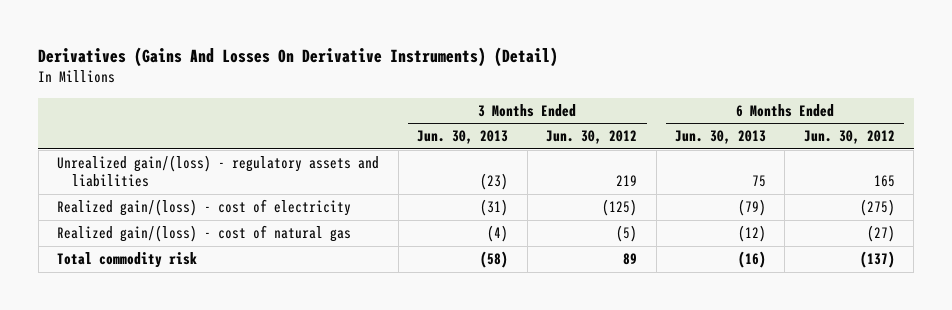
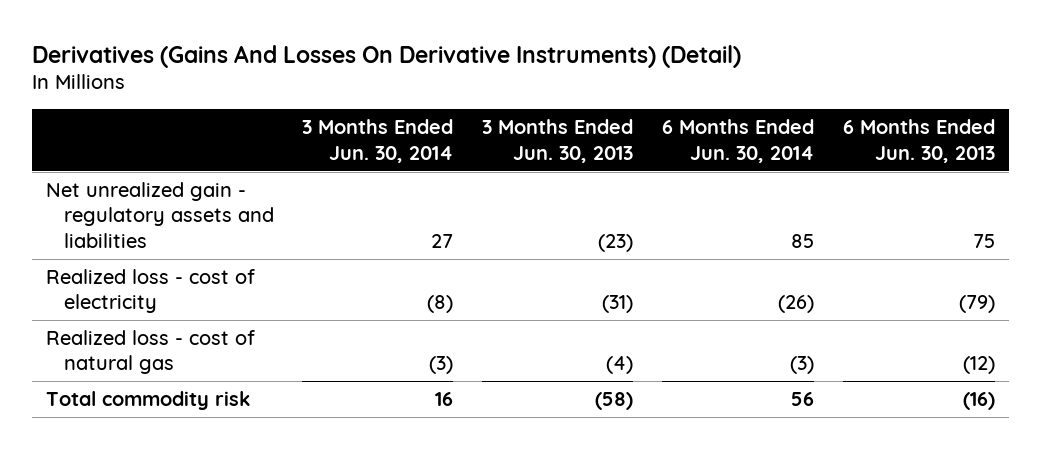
- | 3 Months Ended Jun. 30, 2013 | 3 Months Ended Jun. 30, 2012 | 6 Months Ended Jun. 30, 2013 | 6 Months Ended Jun. 30, 2012
+ | 3 Months Ended Jun. 30, 2014 | 3 Months Ended Jun. 30, 2013 | 6 Months Ended Jun. 30, 2014 | 6 Months Ended Jun. 30, 2013
- Unrealized gain/(loss) - regulatory assets and liabilities | (23) | 219 | 75 | 165
- Realized gain/(loss) - cost of electricity | (31) | (125) | (79) | (275)
- Realized gain/(loss) - cost of natural gas | (4) | (5) | (12) | (27)
+ Net unrealized gain - regulatory assets and liabilities | 27 | (23) | 85 | 75
+ Realized loss - cost of electricity | (8) | (31) | (26) | (79)
+ Realized loss - cost of natural gas | (3) | (4) | (3) | (12)

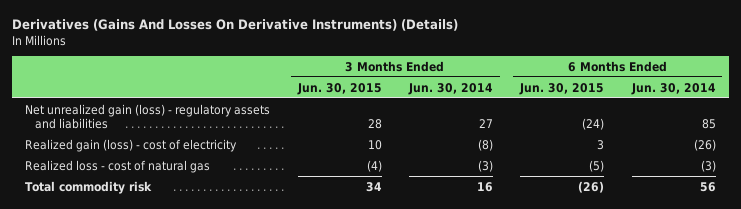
- Derivatives (Gains And Losses On Derivative Instruments) (Detail)
+ Derivatives (Gains And Losses On Derivative Instruments) (Details)
- | 3 Months Ended Jun. 30, 2014 | 3 Months Ended Jun. 30, 2013 | 6 Months Ended Jun. 30, 2014 | 6 Months Ended Jun. 30, 2013
+ | 3 Months Ended Jun. 30, 2015 | 3 Months Ended Jun. 30, 2014 | 6 Months Ended Jun. 30, 2015 | 6 Months Ended Jun. 30, 2014
- Net unrealized gain - regulatory assets and liabilities | 27 | (23) | 85 | 75
- Realized loss - cost of electricity | (8) | (31) | (26) | (79)
+ Net unrealized gain (loss) - regulatory assets and liabilities | 28 | 27 | (24) | 85
+ Realized gain (loss) - cost of electricity | 10 | (8) | 3 | (26)

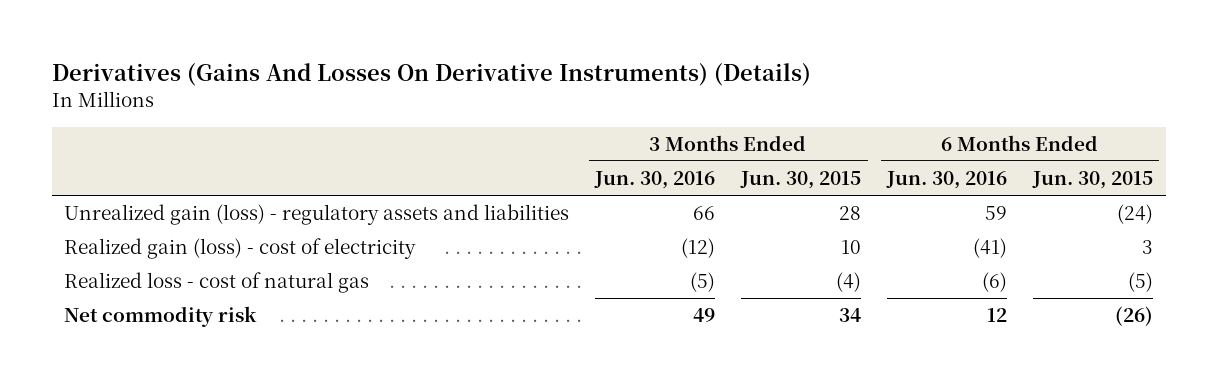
- | 3 Months Ended Jun. 30, 2015 | 3 Months Ended Jun. 30, 2014 | 6 Months Ended Jun. 30, 2015 | 6 Months Ended Jun. 30, 2014
+ | 3 Months Ended Jun. 30, 2016 | 3 Months Ended Jun. 30, 2015 | 6 Months Ended Jun. 30, 2016 | 6 Months Ended Jun. 30, 2015
- Net unrealized gain (loss) - regulatory assets and liabilities | 28 | 27 | (24) | 85
+ Unrealized gain (loss) - regulatory assets and liabilities | 66 | 28 | 59 | (24)
- Total commodity risk | 34 | 16 | (26) | 56
+ Net commodity risk | 49 | 34 | 12 | (26)

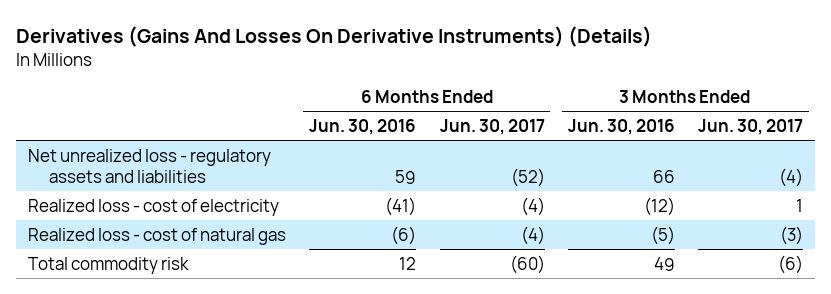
- | 3 Months Ended Jun. 30, 2016 | 3 Months Ended Jun. 30, 2015 | 6 Months Ended Jun. 30, 2016 | 6 Months Ended Jun. 30, 2015
+ | 6 Months Ended Jun. 30, 2016 | 6 Months Ended Jun. 30, 2017 | 3 Months Ended Jun. 30, 2016 | 3 Months Ended Jun. 30, 2017
- Unrealized gain (loss) - regulatory assets and liabilities | 66 | 28 | 59 | (24)
- Realized gain (loss) - cost of electricity | (12) | 10 | (41) | 3
+ Net unrealized loss - regulatory assets and liabilities | 59 | (52) | 66 | (4)
+ Realized loss - cost of electricity | (41) | (4) | (12) | 1
- Net commodity risk | 49 | 34 | 12 | (26)
+ Total commodity risk | 12 | (60) | 49 | (6)

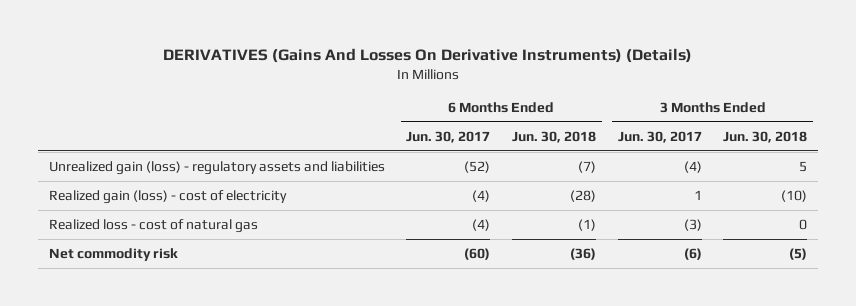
- Derivatives (Gains And Losses On Derivative Instruments) (Details)
+ DERIVATIVES (Gains And Losses On Derivative Instruments) (Details)
- | 6 Months Ended Jun. 30, 2016 | 6 Months Ended Jun. 30, 2017 | 3 Months Ended Jun. 30, 2016 | 3 Months Ended Jun. 30, 2017
+ | 6 Months Ended Jun. 30, 2017 | 6 Months Ended Jun. 30, 2018 | 3 Months Ended Jun. 30, 2017 | 3 Months Ended Jun. 30, 2018
- Net unrealized loss - regulatory assets and liabilities | 59 | (52) | 66 | (4)
- Realized loss - cost of electricity | (41) | (4) | (12) | 1
+ Unrealized gain (loss) - regulatory assets and liabilities | (52) | (7) | (4) | 5
+ Realized gain (loss) - cost of electricity | (4) | (28) | 1 | (10)
- Total commodity risk | 12 | (60) | 49 | (6)
+ Net commodity risk | (60) | (36) | (6) | (5)

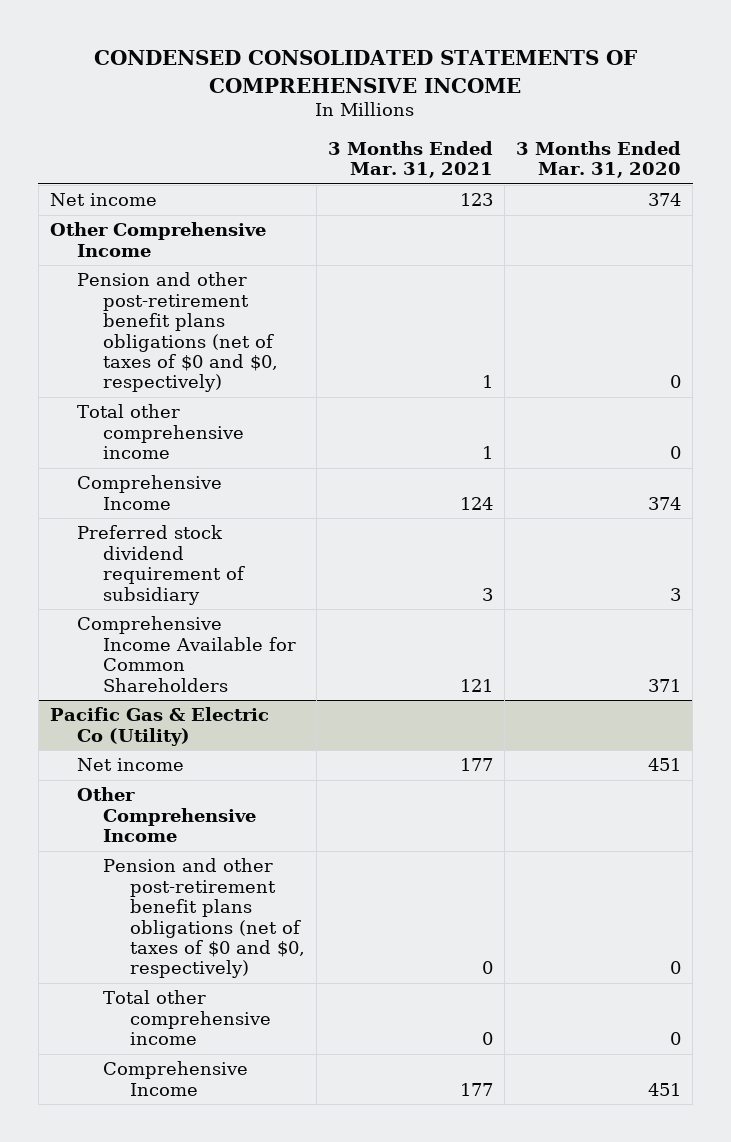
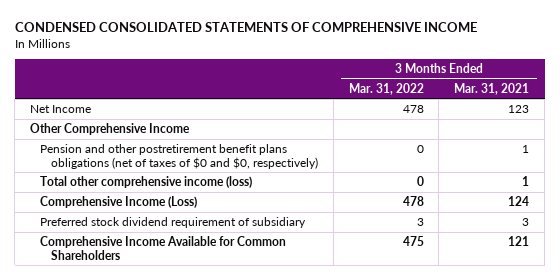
- | 3 Months Ended Mar. 31, 2021 | 3 Months Ended Mar. 31, 2020
+ | 3 Months Ended Mar. 31, 2022 | 3 Months Ended Mar. 31, 2021
- Net income | 123 | 374
+ Net Income | 478 | 123
- Pension and other post-retirement benefit plans obligations (net of taxes of $0 and $0, respectively) | 1 | 0
- Total other comprehensive income | 1 | 0
- Comprehensive Income | 124 | 374
+ Pension and other postretirement benefit plans obligations (net of taxes of $0 and $0, respectively) | 0 | 1
+ Total other comprehensive income (loss) | 0 | 1
+ Comprehensive Income (Loss) | 478 | 124
- Pacific Gas & Electric Co (Utility)
- Net income | 177 | 451
- Other Comprehensive Income
- Pension and other post-retirement benefit plans obligations (net of taxes of $0 and $0, respectively) | 0 | 0
- Total other comprehensive income | 0 | 0
- Comprehensive Income | 177 | 451

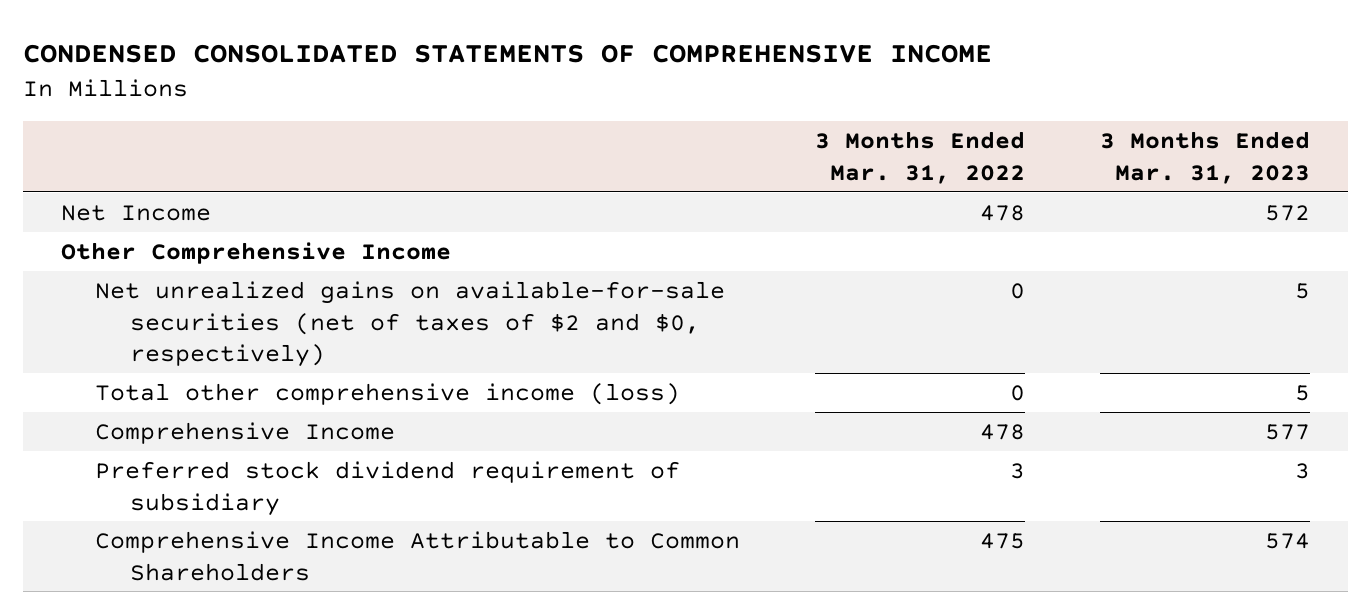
- | 3 Months Ended Mar. 31, 2022 | 3 Months Ended Mar. 31, 2021
+ | 3 Months Ended Mar. 31, 2022 | 3 Months Ended Mar. 31, 2023
- Pension and other postretirement benefit plans obligations (net of taxes of $0 and $0, respectively) | 0 | 1
+ Net unrealized gains on available-for-sale securities (net of taxes of $2 and $0, respectively) | 0 | 5
- Comprehensive Income (Loss) | 478 | 124
+ Comprehensive Income | 478 | 577
- Comprehensive Income Available for Common Shareholders | 475 | 121
+ Comprehensive Income Attributable to Common Shareholders | 475 | 574

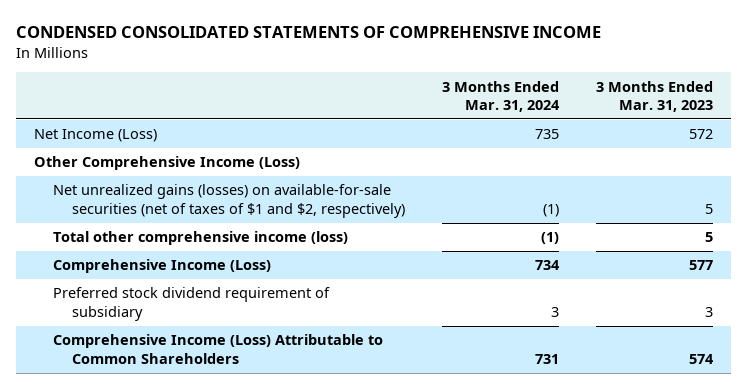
- | 3 Months Ended Mar. 31, 2022 | 3 Months Ended Mar. 31, 2023
+ | 3 Months Ended Mar. 31, 2024 | 3 Months Ended Mar. 31, 2023
- Net Income | 478 | 572
- Other Comprehensive Income
- Net unrealized gains on available-for-sale securities (net of taxes of $2 and $0, respectively) | 0 | 5
+ Net Income (Loss) | 735 | 572
+ Other Comprehensive Income (Loss)
+ Net unrealized gains (losses) on available-for-sale securities (net of taxes of $1 and $2, respectively) | (1) | 5
- Comprehensive Income | 478 | 577
+ Comprehensive Income (Loss) | 734 | 577
- Comprehensive Income Attributable to Common Shareholders | 475 | 574
+ Comprehensive Income (Loss) Attributable to Common Shareholders | 731 | 574

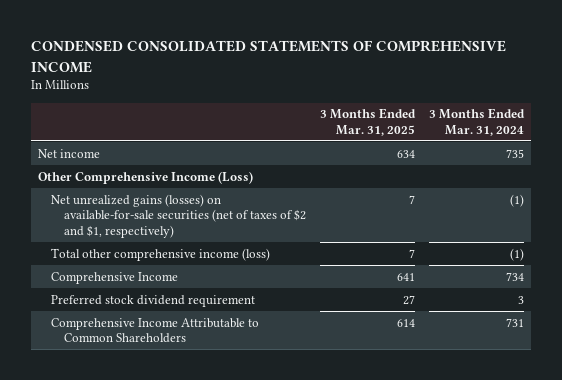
- | 3 Months Ended Mar. 31, 2024 | 3 Months Ended Mar. 31, 2023
+ | 3 Months Ended Mar. 31, 2025 | 3 Months Ended Mar. 31, 2024
- Net Income (Loss) | 735 | 572
+ Net income | 634 | 735
- Net unrealized gains (losses) on available-for-sale securities (net of taxes of $1 and $2, respectively) | (1) | 5
+ Net unrealized gains (losses) on available-for-sale securities (net of taxes of $2 and $1, respectively) | 7 | (1)
- Comprehensive Income (Loss) | 734 | 577
- Preferred stock dividend requirement of subsidiary | 3 | 3
- Comprehensive Income (Loss) Attributable to Common Shareholders | 731 | 574
+ Comprehensive Income | 641 | 734
+ Preferred stock dividend requirement | 27 | 3
+ Comprehensive Income Attributable to Common Shareholders | 614 | 731

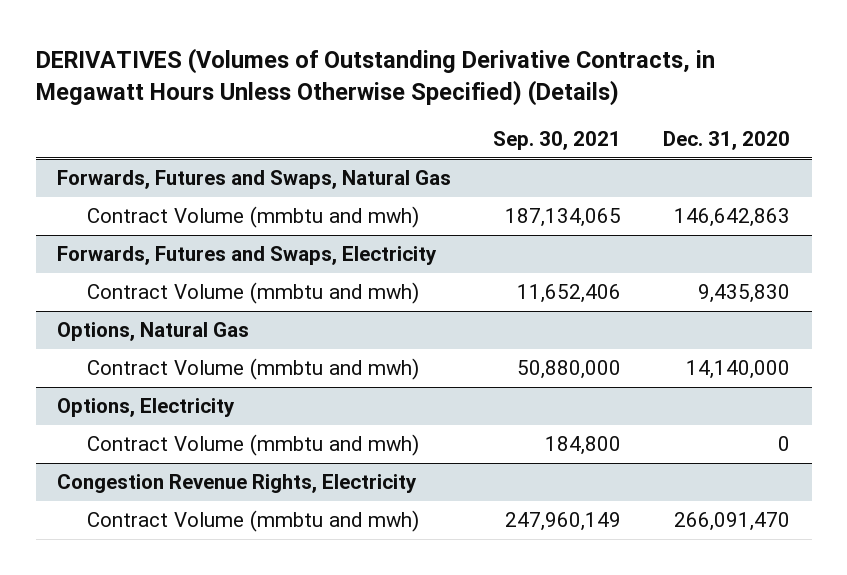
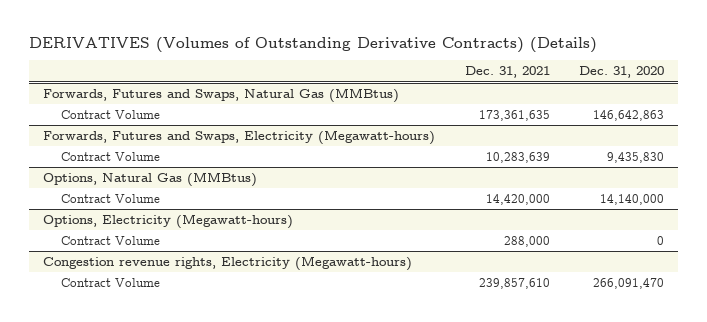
- DERIVATIVES (Volumes of Outstanding Derivative Contracts, in Megawatt Hours Unless Otherwise Specified) (Details)
+ DERIVATIVES (Volumes of Outstanding Derivative Contracts) (Details)
- | Sep. 30, 2021 | Dec. 31, 2020
+ | Dec. 31, 2021 | Dec. 31, 2020
- Forwards, Futures and Swaps, Natural Gas
- Contract Volume (mmbtu and mwh) | 187,134,065 | 146,642,863
- Forwards, Futures and Swaps, Electricity
- Contract Volume (mmbtu and mwh) | 11,652,406 | 9,435,830
- Options, Natural Gas
- Contract Volume (mmbtu and mwh) | 50,880,000 | 14,140,000
- Options, Electricity
- Contract Volume (mmbtu and mwh) | 184,800 | 0
- Congestion Revenue Rights, Electricity
- Contract Volume (mmbtu and mwh) | 247,960,149 | 266,091,470
+ Forwards, Futures and Swaps, Natural Gas (MMBtus)
+ Contract Volume | 173,361,635 | 146,642,863
+ Forwards, Futures and Swaps, Electricity (Megawatt-hours)
+ Contract Volume | 10,283,639 | 9,435,830
+ Options, Natural Gas (MMBtus)
+ Contract Volume | 14,420,000 | 14,140,000
+ Options, Electricity (Megawatt-hours)
+ Contract Volume | 288,000 | 0
+ Congestion revenue rights, Electricity (Megawatt-hours)
+ Contract Volume | 239,857,610 | 266,091,470

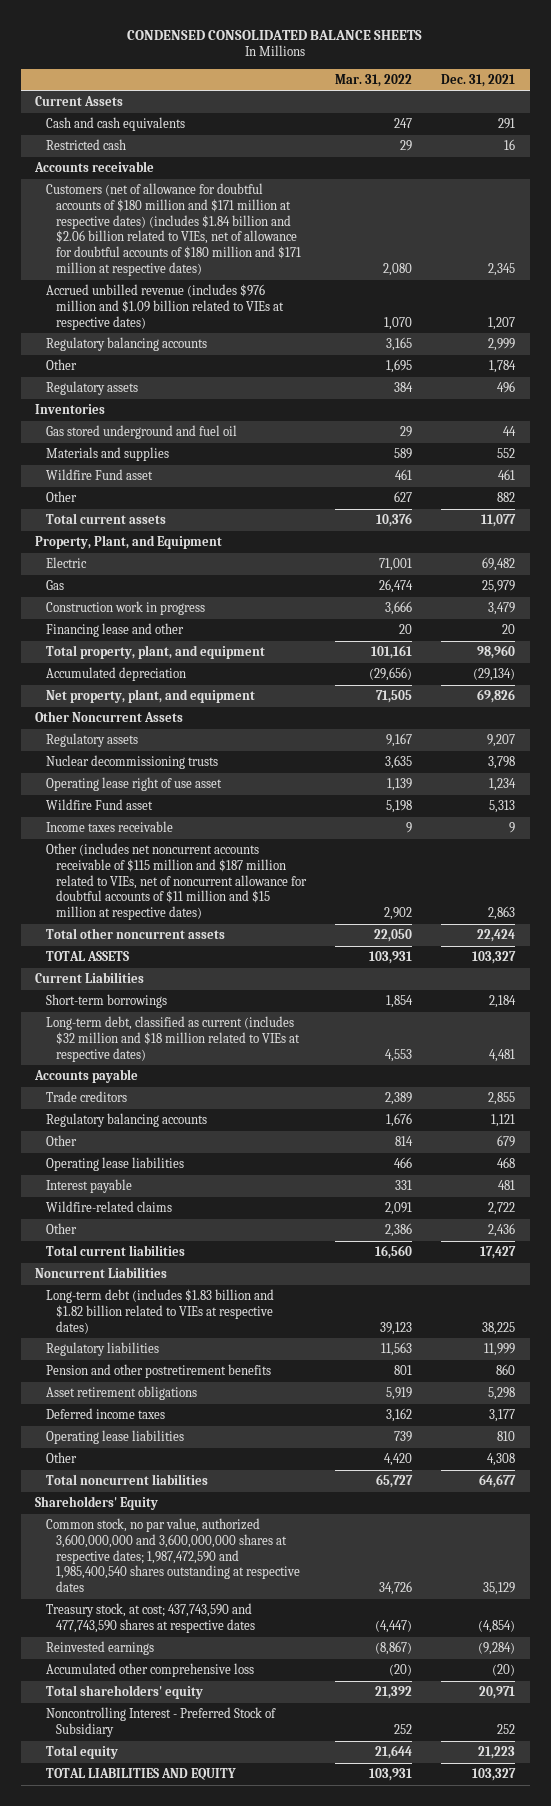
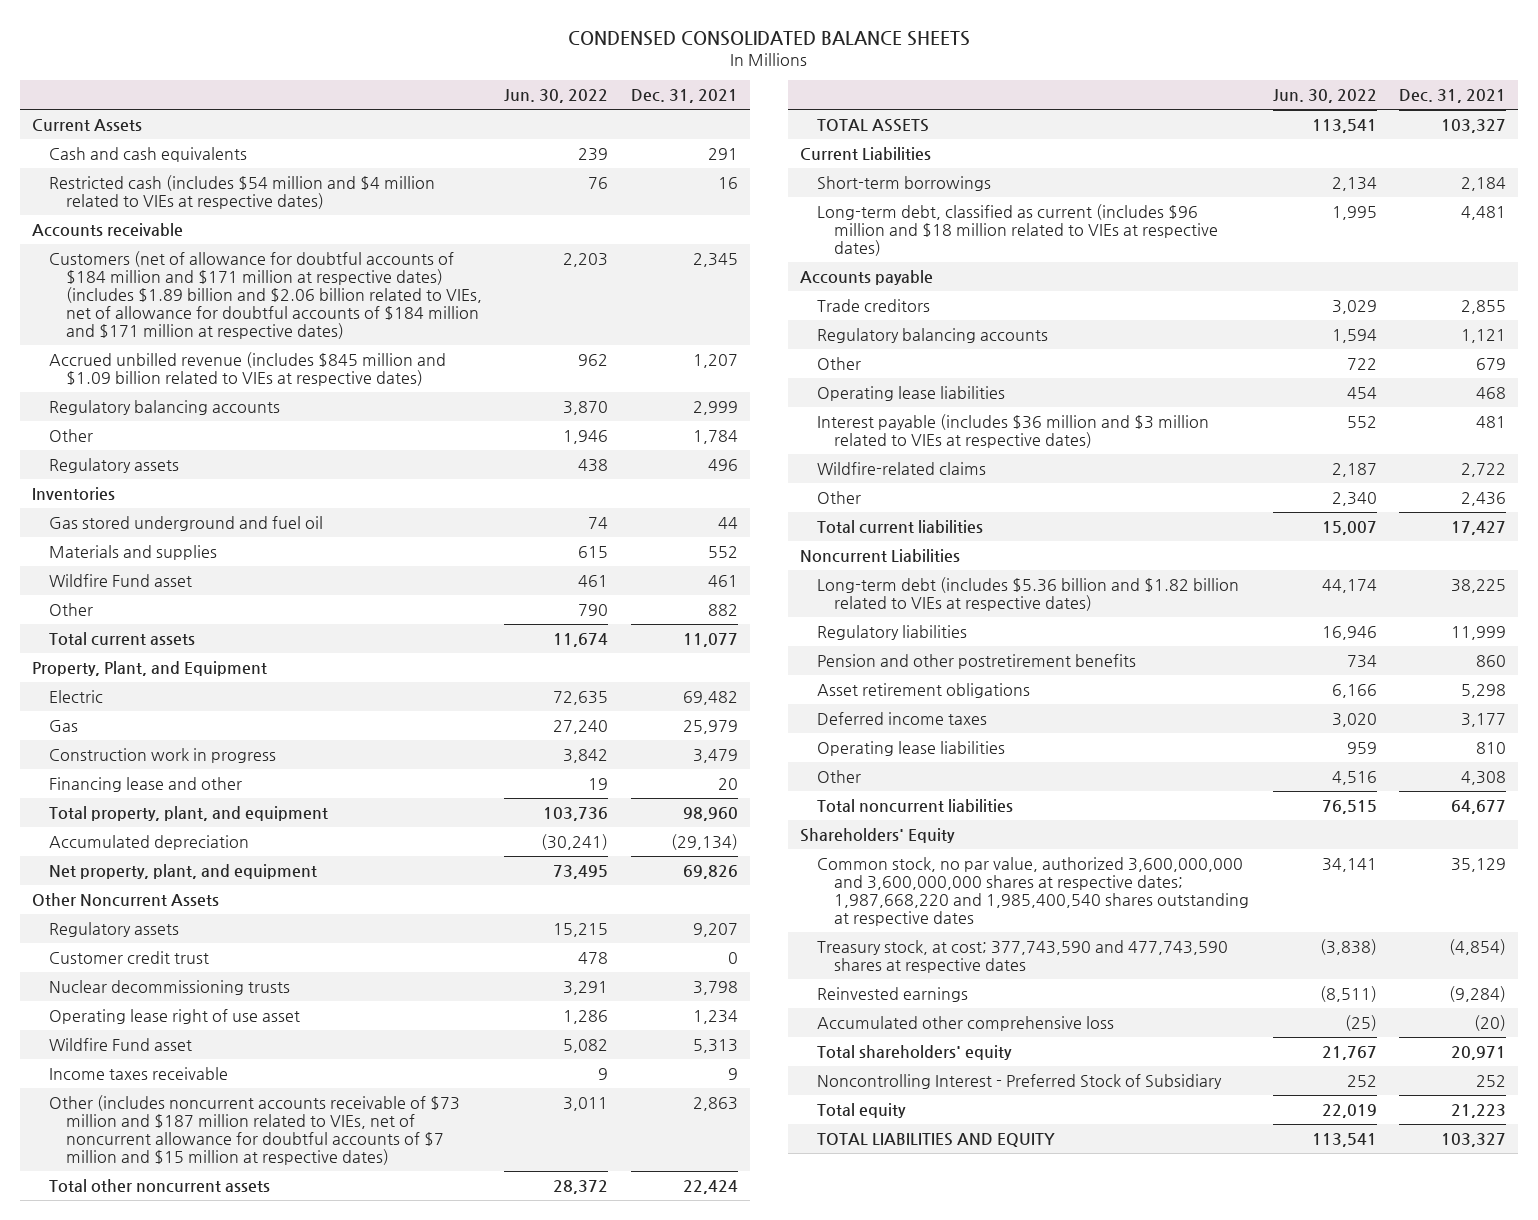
- | Mar. 31, 2022 | Dec. 31, 2021
+ | Jun. 30, 2022 | Dec. 31, 2021
- Restricted cash | 29 | 16
+ Restricted cash (includes $54 million and $4 million related to VIEs at respective dates) | 76 | 16
- Customers (net of allowance for doubtful accounts of $180 million and $171 million at respective dates) (includes $1.84 billion and $2.06 billion related to VIEs, net of allowance for doubtful accounts of $180 million and $171 million at respective dates) | 2,080 | 2,345
- Accrued unbilled revenue (includes $976 million and $1.09 billion related to VIEs at respective dates) | 1,070 | 1,207
+ Customers (net of allowance for doubtful accounts of $184 million and $171 million at respective dates) (includes $1.89 billion and $2.06 billion related to VIEs, net of allowance for doubtful accounts of $184 million and $171 million at respective dates) | 2,203 | 2,345
+ Accrued unbilled revenue (includes $845 million and $1.09 billion related to VIEs at respective dates) | 962 | 1,207
+ Customer credit trust | 478 | 0
- Other (includes net noncurrent accounts receivable of $115 million and $187 million related to VIEs, net of noncurrent allowance for doubtful accounts of $11 million and $15 million at respective dates) | 2,902 | 2,863
+ Other (includes noncurrent accounts receivable of $73 million and $187 million related to VIEs, net of noncurrent allowance for doubtful accounts of $7 million and $15 million at respective dates) | 3,011 | 2,863
- Long-term debt, classified as current (includes $32 million and $18 million related to VIEs at respective dates) | 4,553 | 4,481
+ Long-term debt, classified as current (includes $96 million and $18 million related to VIEs at respective dates) | 1,995 | 4,481
- Interest payable | 331 | 481
+ Interest payable (includes $36 million and $3 million related to VIEs at respective dates) | 552 | 481
- Long-term debt (includes $1.83 billion and $1.82 billion related to VIEs at respective dates) | 39,123 | 38,225
+ Long-term debt (includes $5.36 billion and $1.82 billion related to VIEs at respective dates) | 44,174 | 38,225
- Common stock, no par value, authorized 3,600,000,000 and 3,600,000,000 shares at respective dates; 1,987,472,590 and 1,985,400,540 shares outstanding at respective dates | 34,726 | 35,129
- Treasury stock, at cost; 437,743,590 and 477,743,590 shares at respective dates | (4,447) | (4,854)
+ Common stock, no par value, authorized 3,600,000,000 and 3,600,000,000 shares at respective dates; 1,987,668,220 and 1,985,400,540 shares outstanding at respective dates | 34,141 | 35,129
+ Treasury stock, at cost; 377,743,590 and 477,743,590 shares at respective dates | (3,838) | (4,854)

